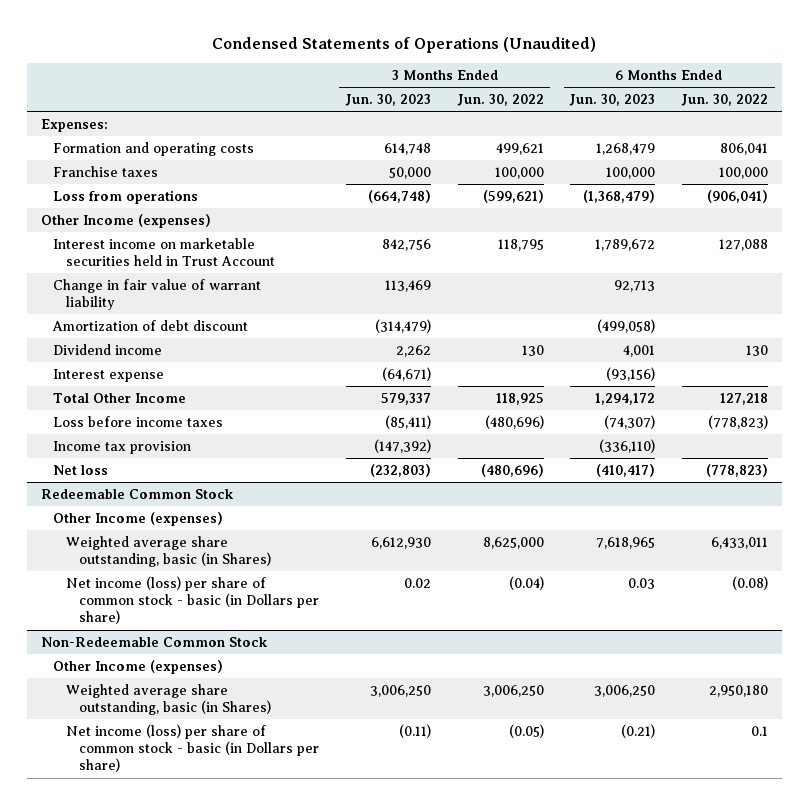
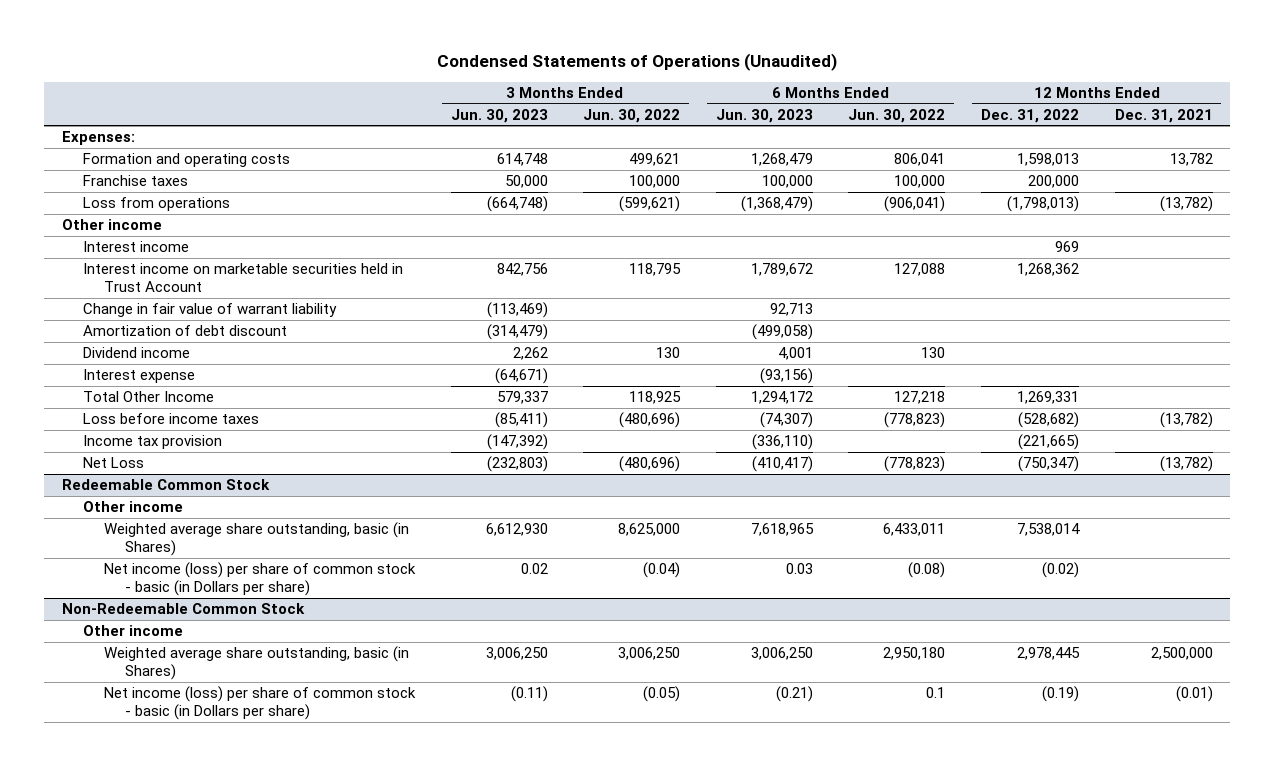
- | 3 Months Ended Jun. 30, 2023 | 3 Months Ended Jun. 30, 2022 | 6 Months Ended Jun. 30, 2023 | 6 Months Ended Jun. 30, 2022
+ | 3 Months Ended Jun. 30, 2023 | 3 Months Ended Jun. 30, 2022 | 6 Months Ended Jun. 30, 2023 | 6 Months Ended Jun. 30, 2022 | 12 Months Ended Dec. 31, 2022 | 12 Months Ended Dec. 31, 2021
- Other Income (expenses)
+ Other income
+ Interest income | | | | | 969 |
- Change in fair value of warrant liability | 113,469 | | 92,713 |
+ Change in fair value of warrant liability | (113,469) | | 92,713 | | |
- Net loss | (232,803) | (480,696) | (410,417) | (778,823)
+ Net Loss | (232,803) | (480,696) | (410,417) | (778,823) | (750,347) | (13,782)
@ Redeemable Common Stock
- Other Income (expenses)
+ Other income
@ Non-Redeemable Common Stock
- Other Income (expenses)
+ Other income

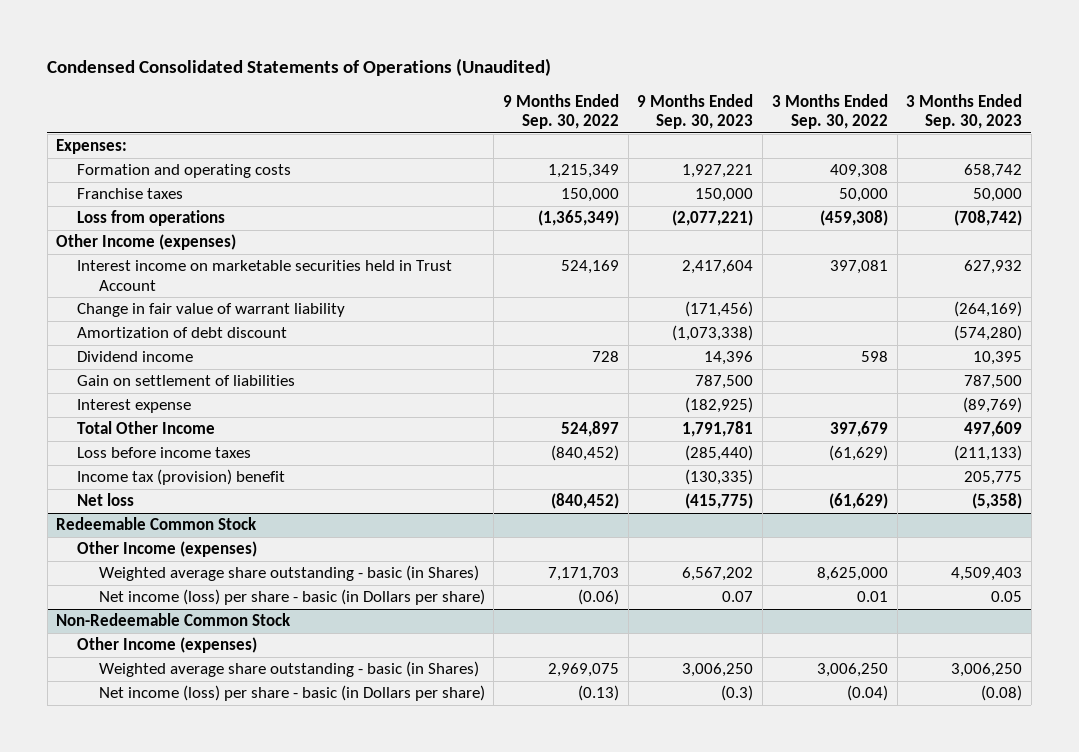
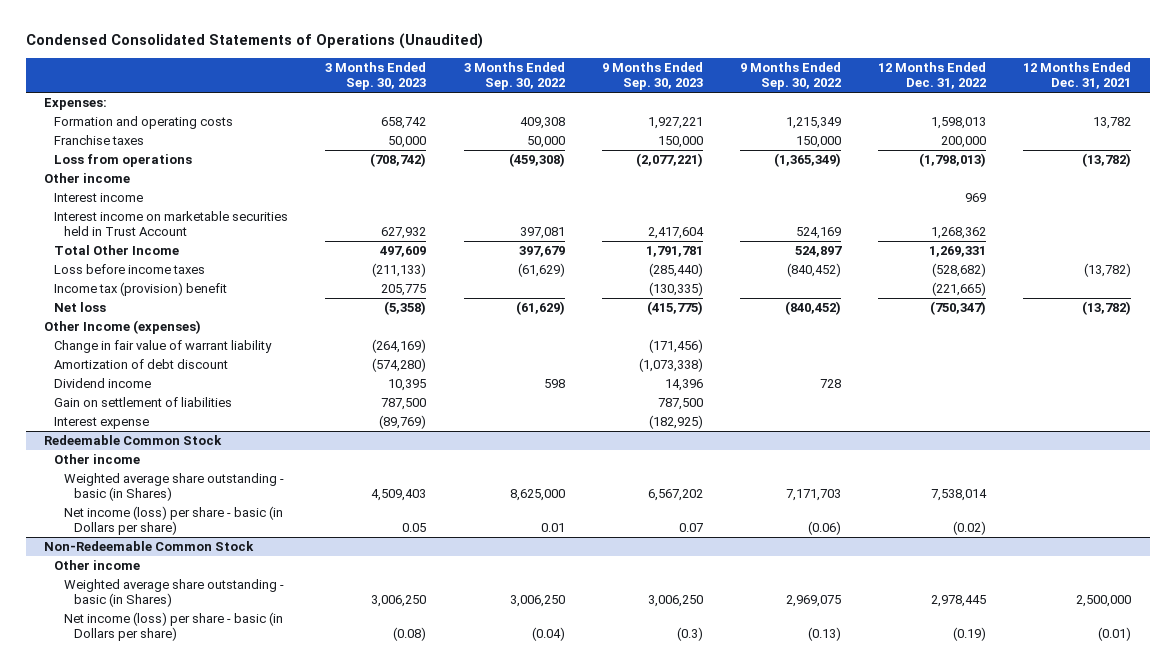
- | 9 Months Ended Sep. 30, 2022 | 9 Months Ended Sep. 30, 2023 | 3 Months Ended Sep. 30, 2022 | 3 Months Ended Sep. 30, 2023
+ | 3 Months Ended Sep. 30, 2023 | 3 Months Ended Sep. 30, 2022 | 9 Months Ended Sep. 30, 2023 | 9 Months Ended Sep. 30, 2022 | 12 Months Ended Dec. 31, 2022 | 12 Months Ended Dec. 31, 2021
+ Other income
+ Interest income | | | | | 969 |
moved up: Total Other Income | 497,609 | 397,679 | 1,791,781 | 524,897 | 1,269,331 |
moved up: Loss before income taxes | (211,133) | (61,629) | (285,440) | (840,452) | (528,682) | (13,782)
moved up: Income tax (provision) benefit | 205,775 | | (130,335) | | (221,665) |
moved up: Net loss | (5,358) | (61,629) | (415,775) | (840,452) | (750,347) | (13,782)
moved down: Other Income (expenses)
@ Redeemable Common Stock
- Other Income (expenses)
+ Other income
@ Non-Redeemable Common Stock
- Other Income (expenses)
+ Other income

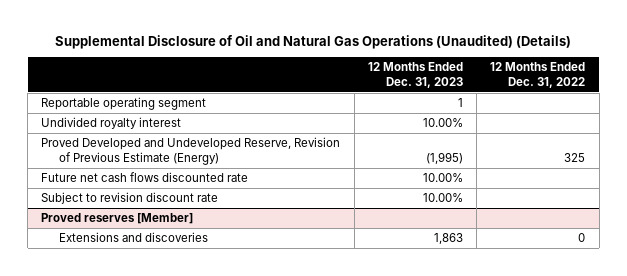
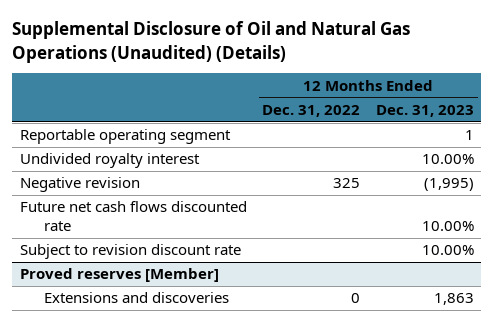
- | 12 Months Ended Dec. 31, 2023 | 12 Months Ended Dec. 31, 2022
+ | 12 Months Ended Dec. 31, 2022 | 12 Months Ended Dec. 31, 2023
- Proved Developed and Undeveloped Reserve, Revision of Previous Estimate (Energy) | (1,995) | 325
+ Negative revision | 325 | (1,995)

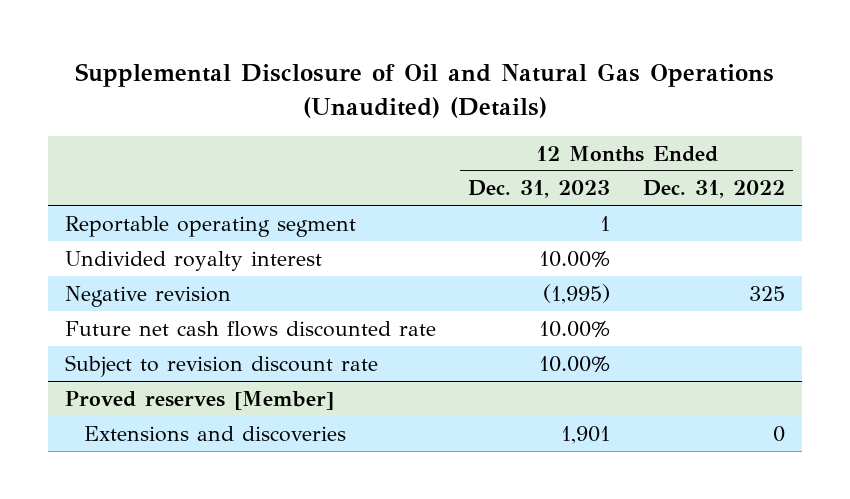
- | 12 Months Ended Dec. 31, 2022 | 12 Months Ended Dec. 31, 2023
+ | 12 Months Ended Dec. 31, 2023 | 12 Months Ended Dec. 31, 2022
@ Proved reserves [Member]
- Extensions and discoveries | 0 | 1,863
+ Extensions and discoveries | 1,901 | 0

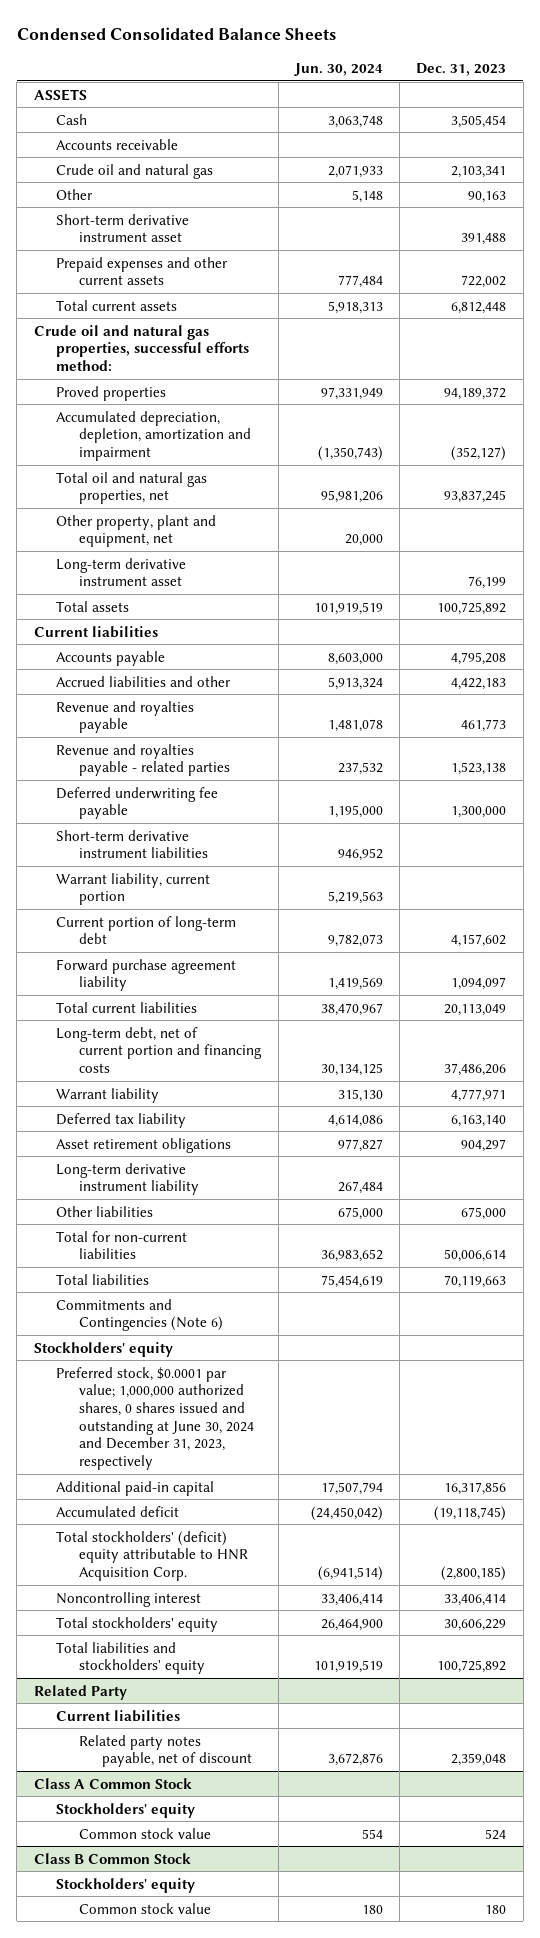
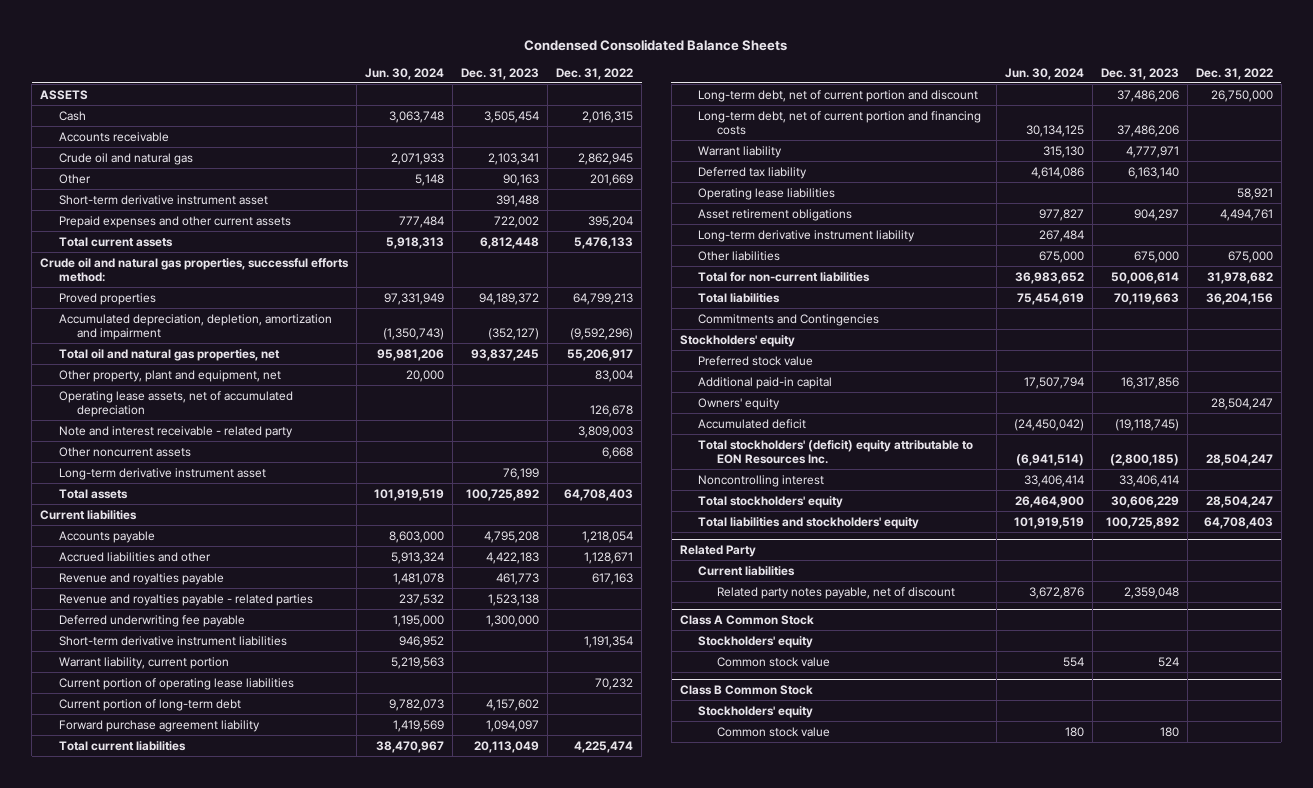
- | Jun. 30, 2024 | Dec. 31, 2023
+ | Jun. 30, 2024 | Dec. 31, 2023 | Dec. 31, 2022
+ Operating lease assets, net of accumulated depreciation | | | 126,678
+ Note and interest receivable - related party | | | 3,809,003
+ Other noncurrent assets | | | 6,668
+ Current portion of operating lease liabilities | | | 70,232
+ Long-term debt, net of current portion and discount | | 37,486,206 | 26,750,000
+ Operating lease liabilities | | | 58,921
- Commitments and Contingencies (Note 6)
+ Commitments and Contingencies
- Preferred stock, $0.0001 par value; 1,000,000 authorized shares, 0 shares issued and outstanding at June 30, 2024 and December 31, 2023, respectively
+ Preferred stock value
+ Owners' equity | | | 28,504,247
- Total stockholders' (deficit) equity attributable to HNR Acquisition Corp. | (6,941,514) | (2,800,185)
+ Total stockholders' (deficit) equity attributable to EON Resources Inc. | (6,941,514) | (2,800,185) | 28,504,247

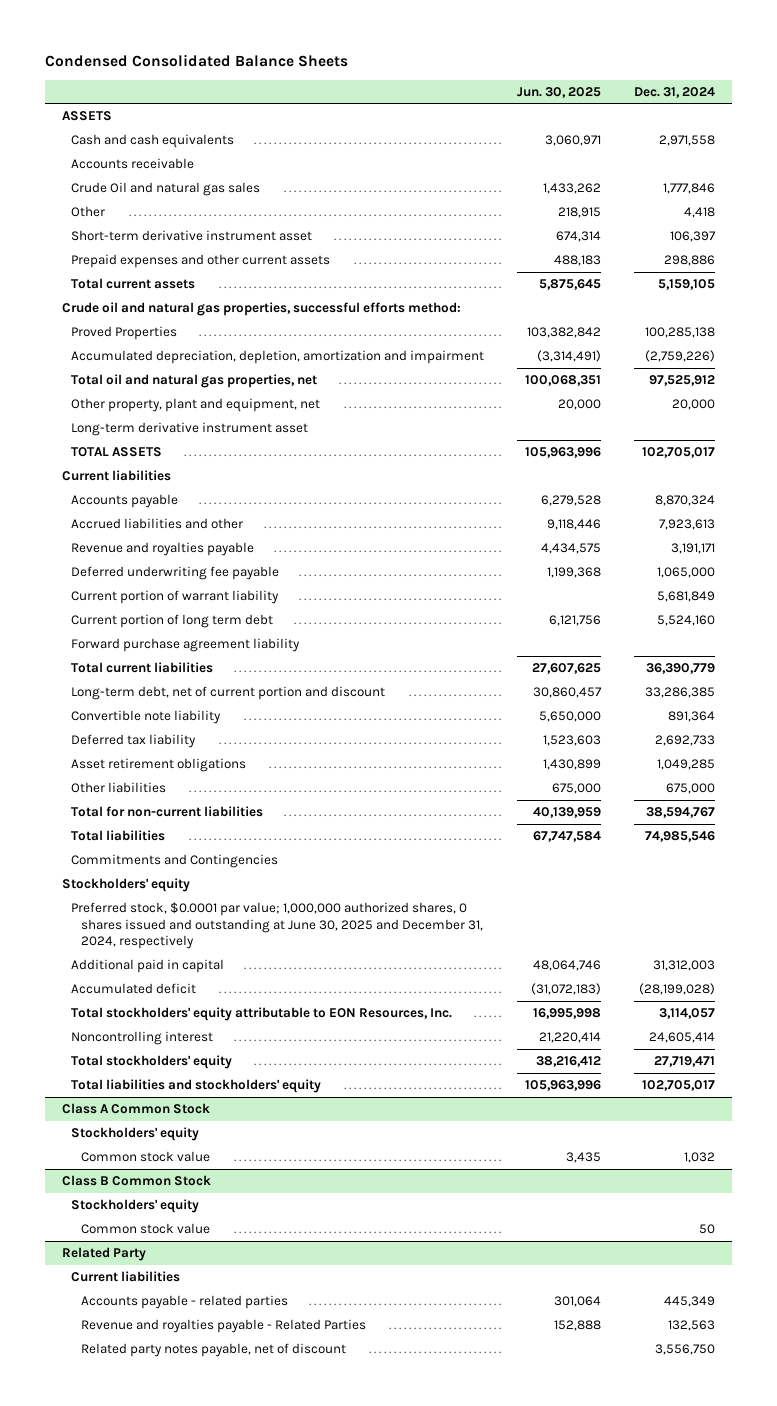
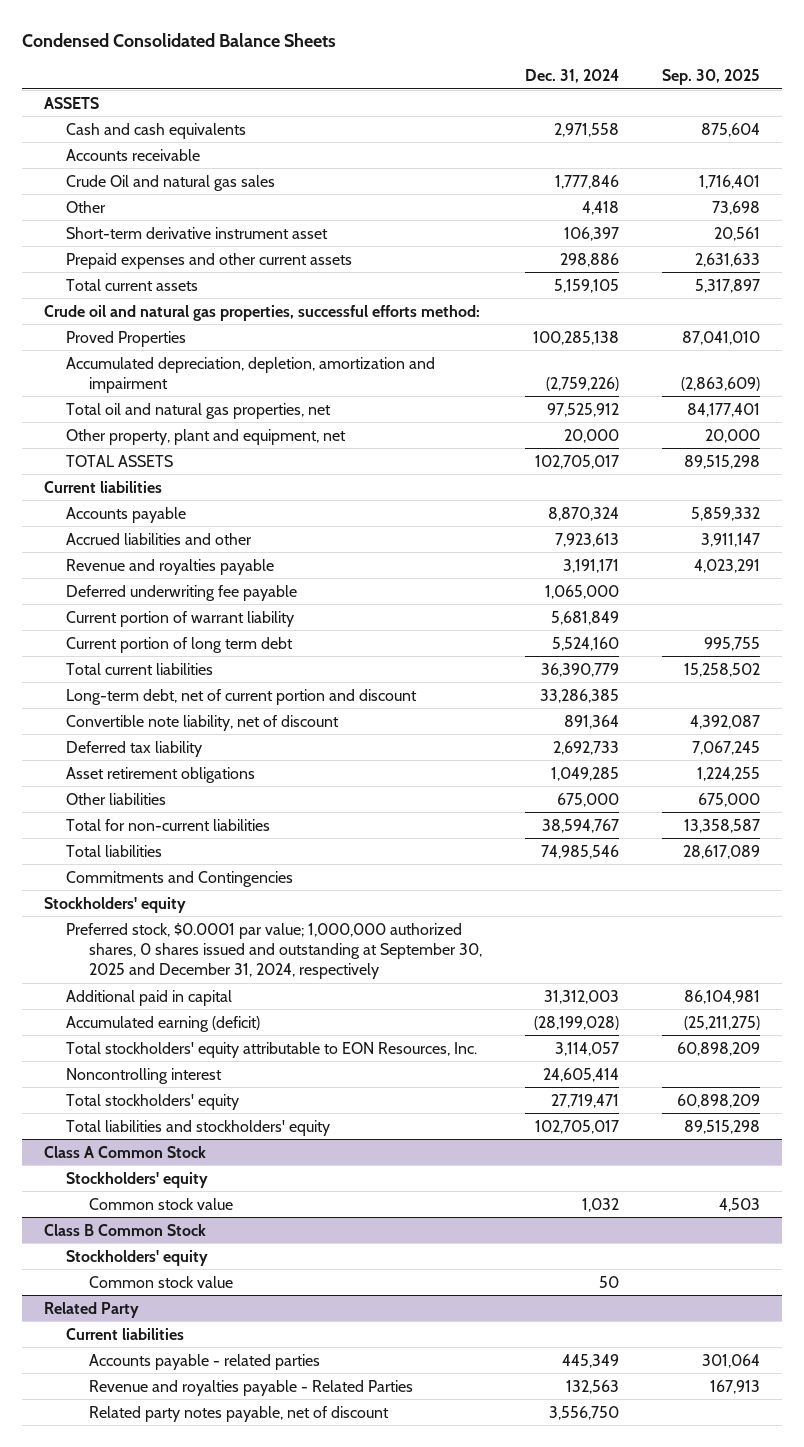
- | Jun. 30, 2025 | Dec. 31, 2024
+ | Dec. 31, 2024 | Sep. 30, 2025
- Long-term derivative instrument asset
- Forward purchase agreement liability
- Convertible note liability | 5,650,000 | 891,364
+ Convertible note liability, net of discount | 891,364 | 4,392,087
- Preferred stock, $0.0001 par value; 1,000,000 authorized shares, 0 shares issued and outstanding at June 30, 2025 and December 31, 2024, respectively
+ Preferred stock, $0.0001 par value; 1,000,000 authorized shares, 0 shares issued and outstanding at September 30, 2025 and December 31, 2024, respectively
- Accumulated deficit | (31,072,183) | (28,199,028)
+ Accumulated earning (deficit) | (28,199,028) | (25,211,275)

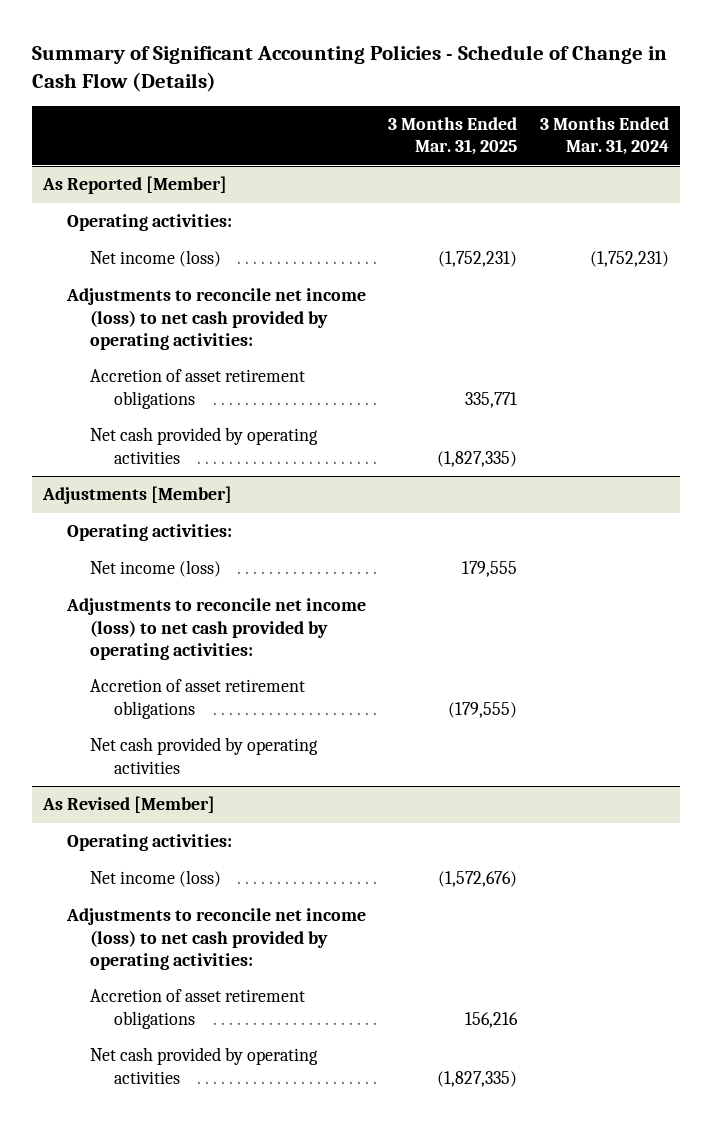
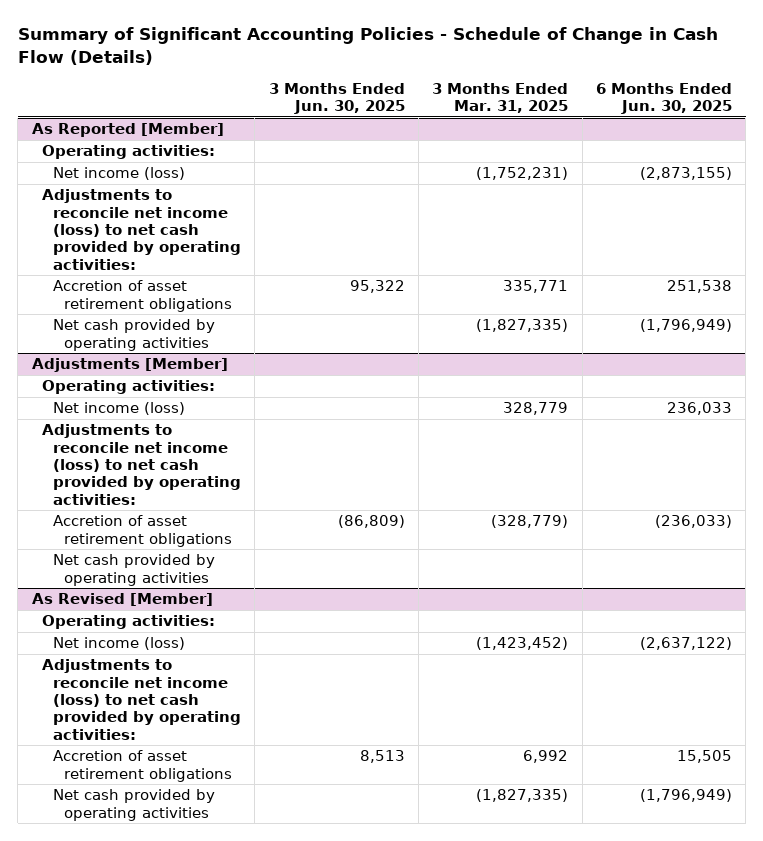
- | 3 Months Ended Mar. 31, 2025 | 3 Months Ended Mar. 31, 2024
+ | 3 Months Ended Jun. 30, 2025 | 3 Months Ended Mar. 31, 2025 | 6 Months Ended Jun. 30, 2025
@ Adjustments [Member]
- Net income (loss) | 179,555 |
+ Net income (loss) | | 328,779 | 236,033
- Accretion of asset retirement obligations | (179,555) |
+ Accretion of asset retirement obligations | (86,809) | (328,779) | (236,033)
@ As Revised [Member]
- Net income (loss) | (1,572,676) |
+ Net income (loss) | | (1,423,452) | (2,637,122)
- Accretion of asset retirement obligations | 156,216 |
+ Accretion of asset retirement obligations | 8,513 | 6,992 | 15,505

